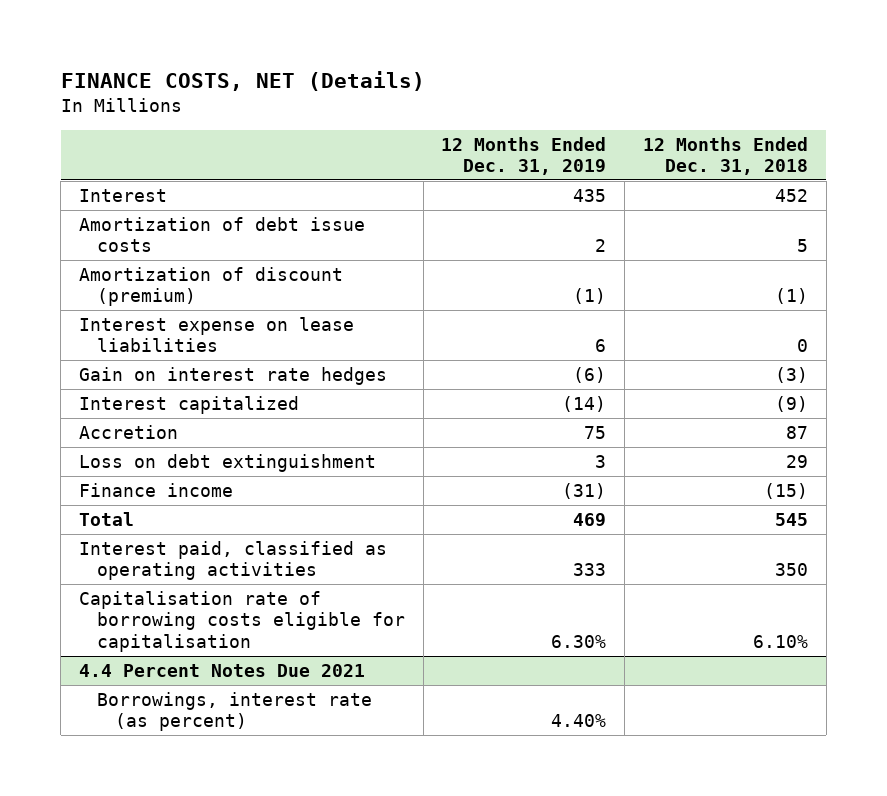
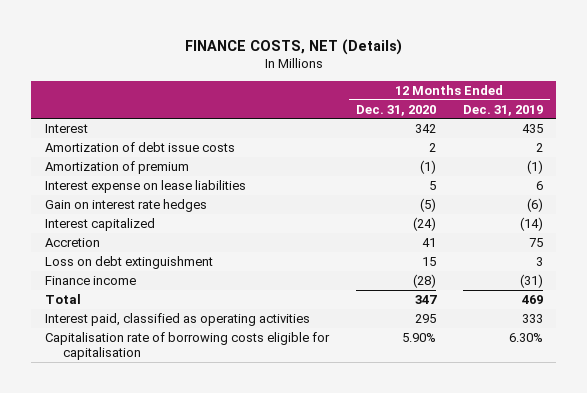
- | 12 Months Ended Dec. 31, 2019 | 12 Months Ended Dec. 31, 2018
+ | 12 Months Ended Dec. 31, 2020 | 12 Months Ended Dec. 31, 2019
- Amortization of discount (premium) | (1) | (1)
+ Amortization of premium | (1) | (1)
- 4.4 Percent Notes Due 2021
- Borrowings, interest rate (as percent) | 4.40% |

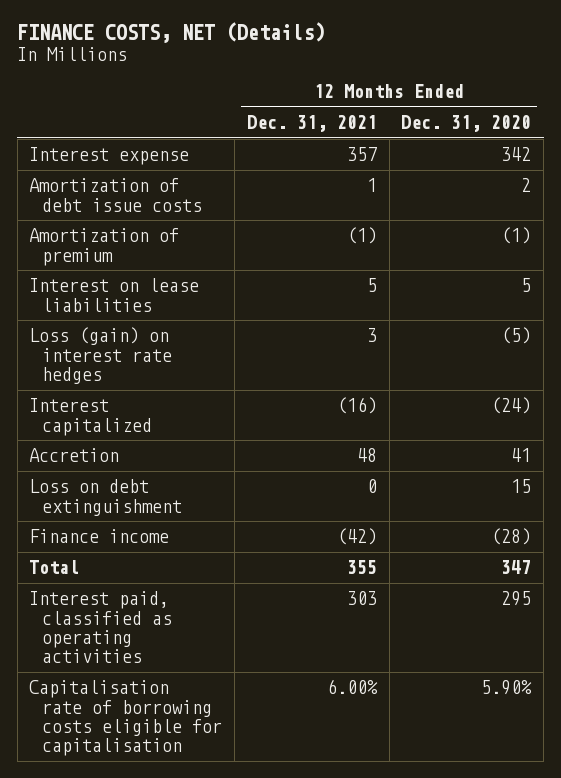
- | 12 Months Ended Dec. 31, 2020 | 12 Months Ended Dec. 31, 2019
+ | 12 Months Ended Dec. 31, 2021 | 12 Months Ended Dec. 31, 2020
- Interest | 342 | 435
+ Interest expense | 357 | 342
- Interest expense on lease liabilities | 5 | 6
- Gain on interest rate hedges | (5) | (6)
+ Interest on lease liabilities | 5 | 5
+ Loss (gain) on interest rate hedges | 3 | (5)

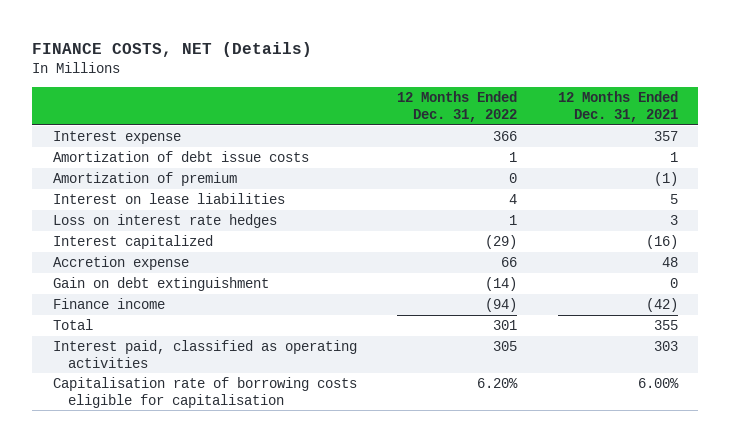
- | 12 Months Ended Dec. 31, 2021 | 12 Months Ended Dec. 31, 2020
+ | 12 Months Ended Dec. 31, 2022 | 12 Months Ended Dec. 31, 2021
- Loss (gain) on interest rate hedges | 3 | (5)
+ Loss on interest rate hedges | 1 | 3
- Accretion | 48 | 41
- Loss on debt extinguishment | 0 | 15
+ Accretion expense | 66 | 48
+ Gain on debt extinguishment | (14) | 0

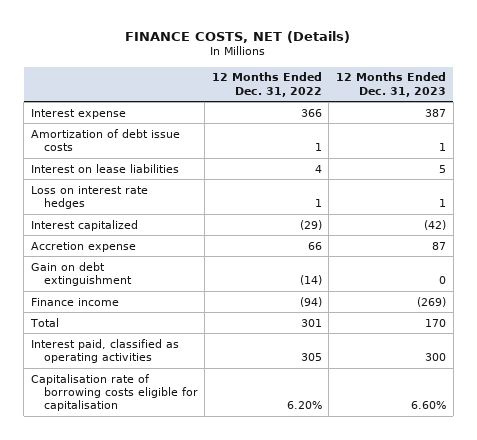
- | 12 Months Ended Dec. 31, 2022 | 12 Months Ended Dec. 31, 2021
+ | 12 Months Ended Dec. 31, 2022 | 12 Months Ended Dec. 31, 2023
- Amortization of premium | 0 | (1)

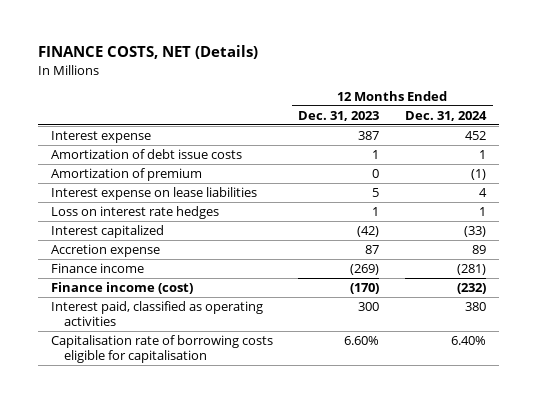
- | 12 Months Ended Dec. 31, 2022 | 12 Months Ended Dec. 31, 2023
+ | 12 Months Ended Dec. 31, 2023 | 12 Months Ended Dec. 31, 2024
- Interest on lease liabilities | 4 | 5
+ Amortization of premium | 0 | (1)
+ Interest expense on lease liabilities | 5 | 4
- Gain on debt extinguishment | (14) | 0
- Total | 301 | 170
+ Finance income (cost) | (170) | (232)

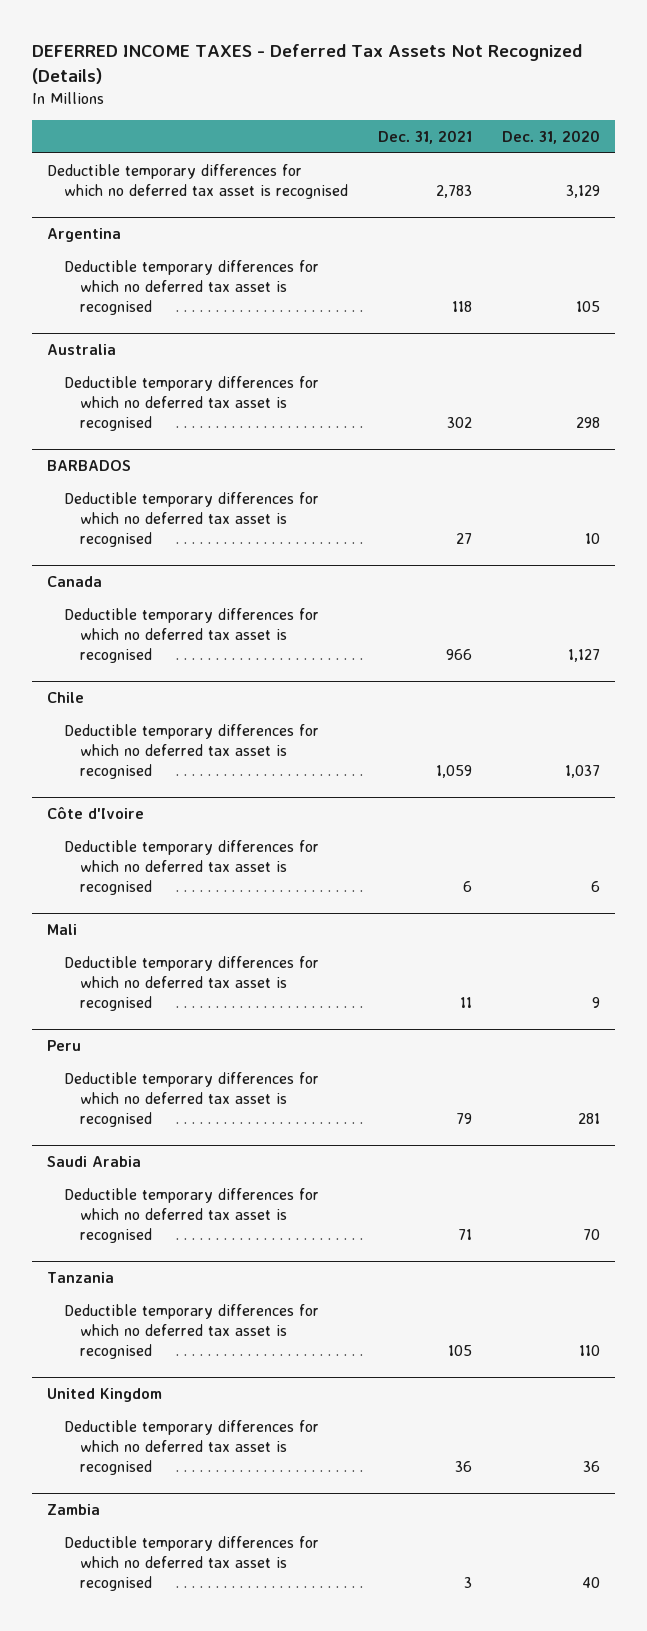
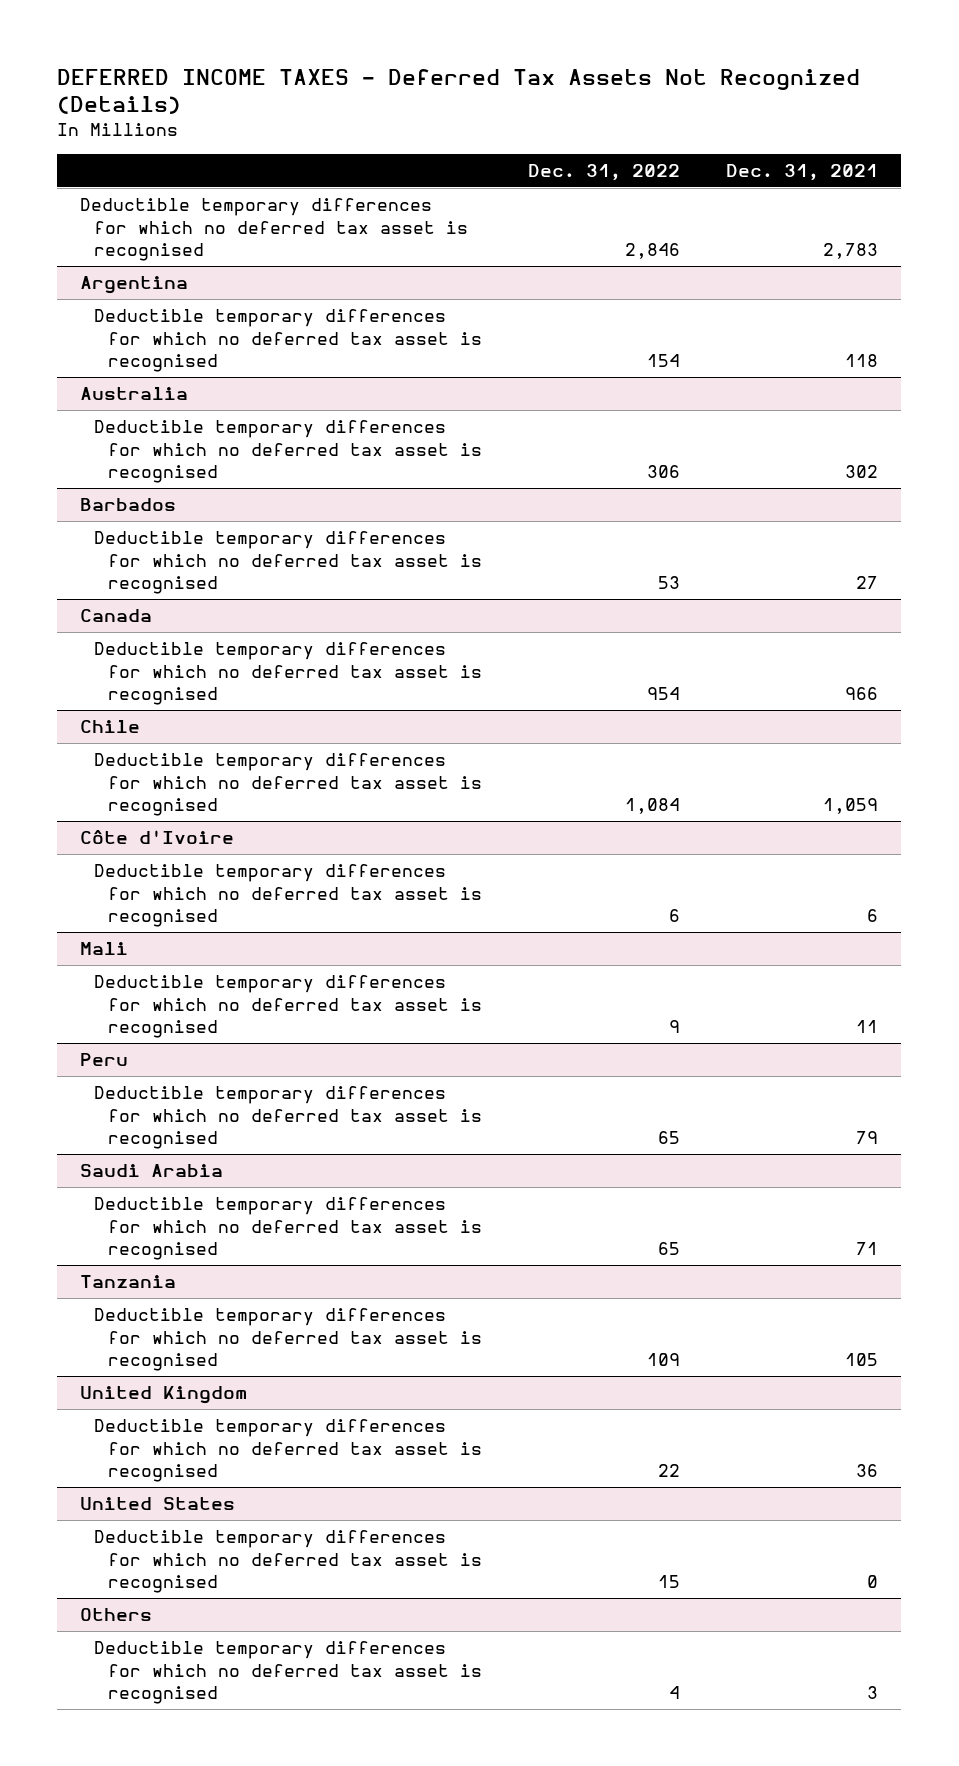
- | Dec. 31, 2021 | Dec. 31, 2020
+ | Dec. 31, 2022 | Dec. 31, 2021
- BARBADOS
+ Barbados
- Zambia
+ United States
+ Deductible temporary differences for which no deferred tax asset is recognised | 15 | 0
+ Others

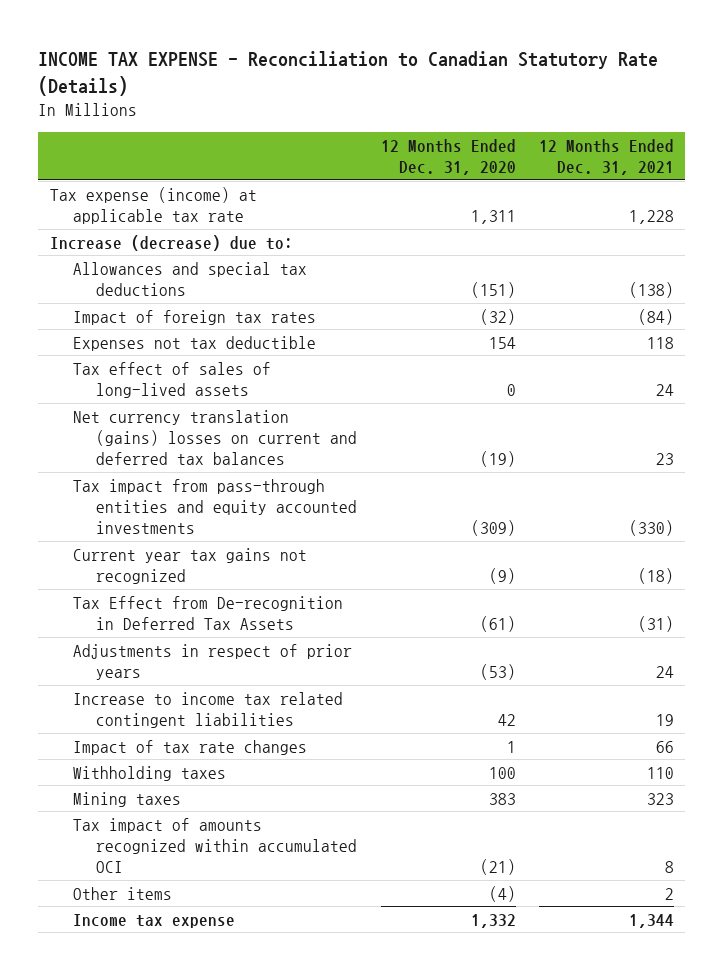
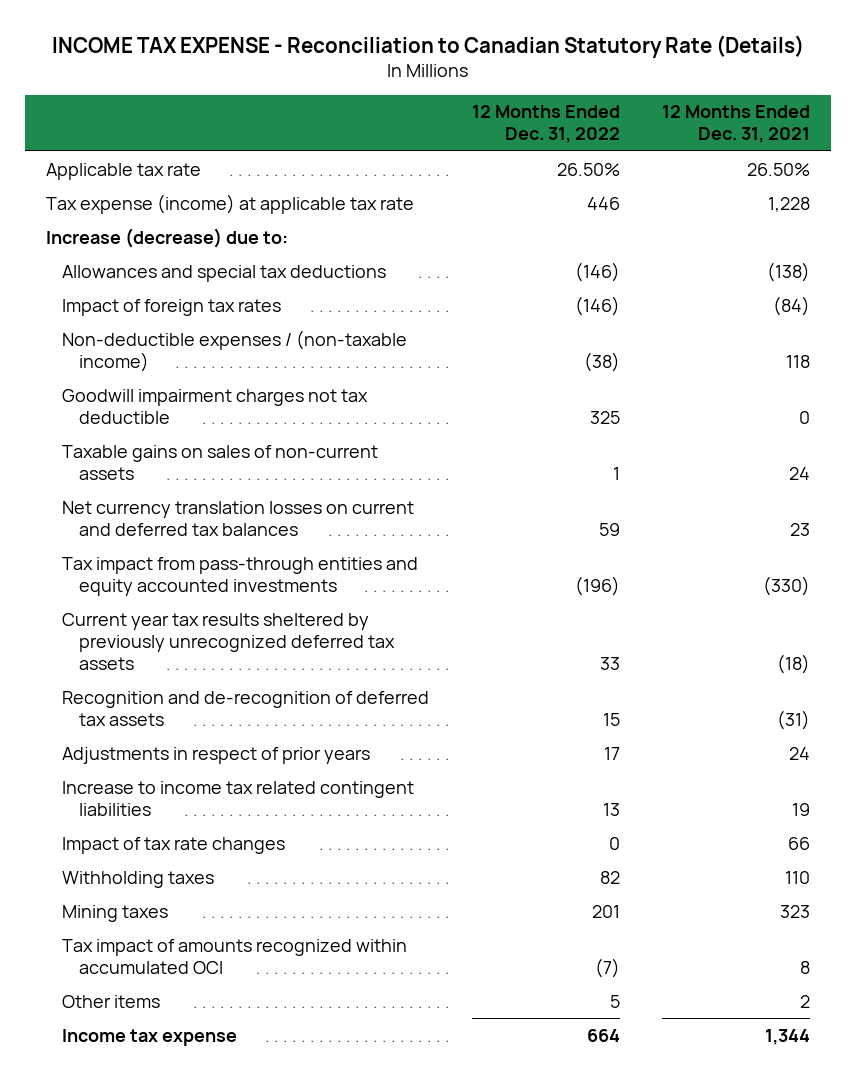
- | 12 Months Ended Dec. 31, 2020 | 12 Months Ended Dec. 31, 2021
+ | 12 Months Ended Dec. 31, 2022 | 12 Months Ended Dec. 31, 2021
+ Applicable tax rate | 26.50% | 26.50%
- Expenses not tax deductible | 154 | 118
- Tax effect of sales of long-lived assets | 0 | 24
- Net currency translation (gains) losses on current and deferred tax balances | (19) | 23
+ Non-deductible expenses / (non-taxable income) | (38) | 118
+ Goodwill impairment charges not tax deductible | 325 | 0
+ Taxable gains on sales of non-current assets | 1 | 24
+ Net currency translation losses on current and deferred tax balances | 59 | 23
- Current year tax gains not recognized | (9) | (18)
- Tax Effect from De-recognition in Deferred Tax Assets | (61) | (31)
+ Current year tax results sheltered by previously unrecognized deferred tax assets | 33 | (18)
+ Recognition and de-recognition of deferred tax assets | 15 | (31)

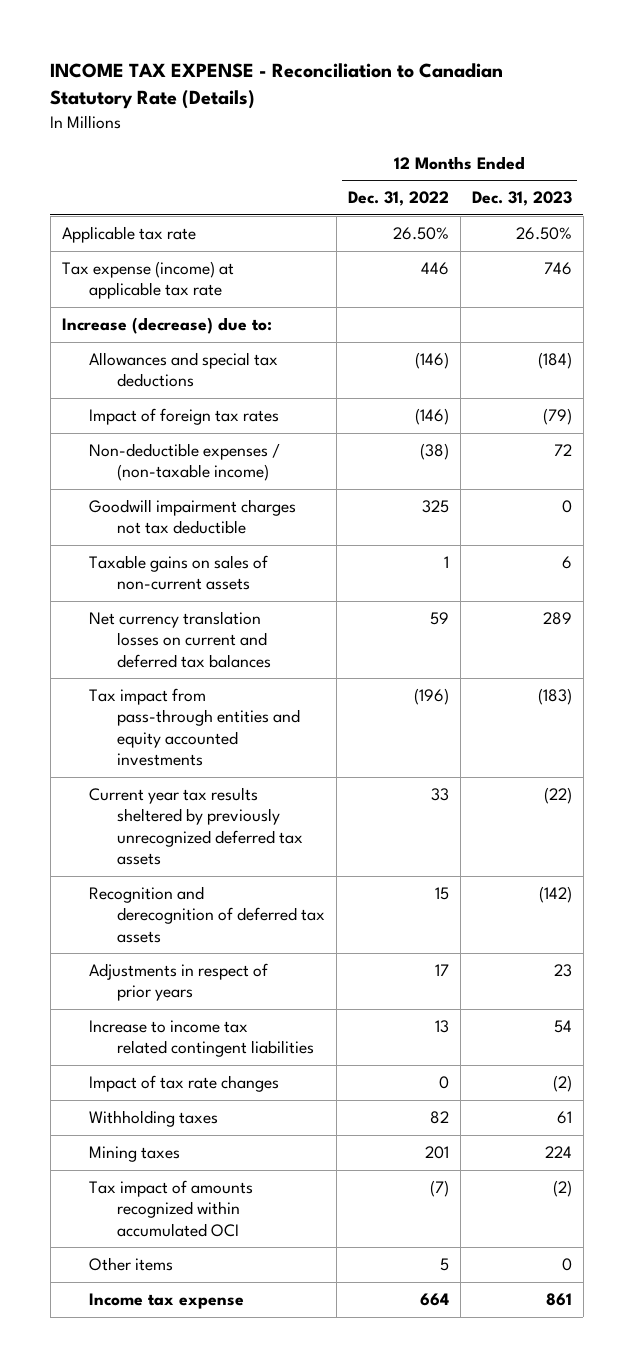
- | 12 Months Ended Dec. 31, 2022 | 12 Months Ended Dec. 31, 2021
+ | 12 Months Ended Dec. 31, 2022 | 12 Months Ended Dec. 31, 2023
- Recognition and de-recognition of deferred tax assets | 15 | (31)
+ Recognition and derecognition of deferred tax assets | 15 | (142)

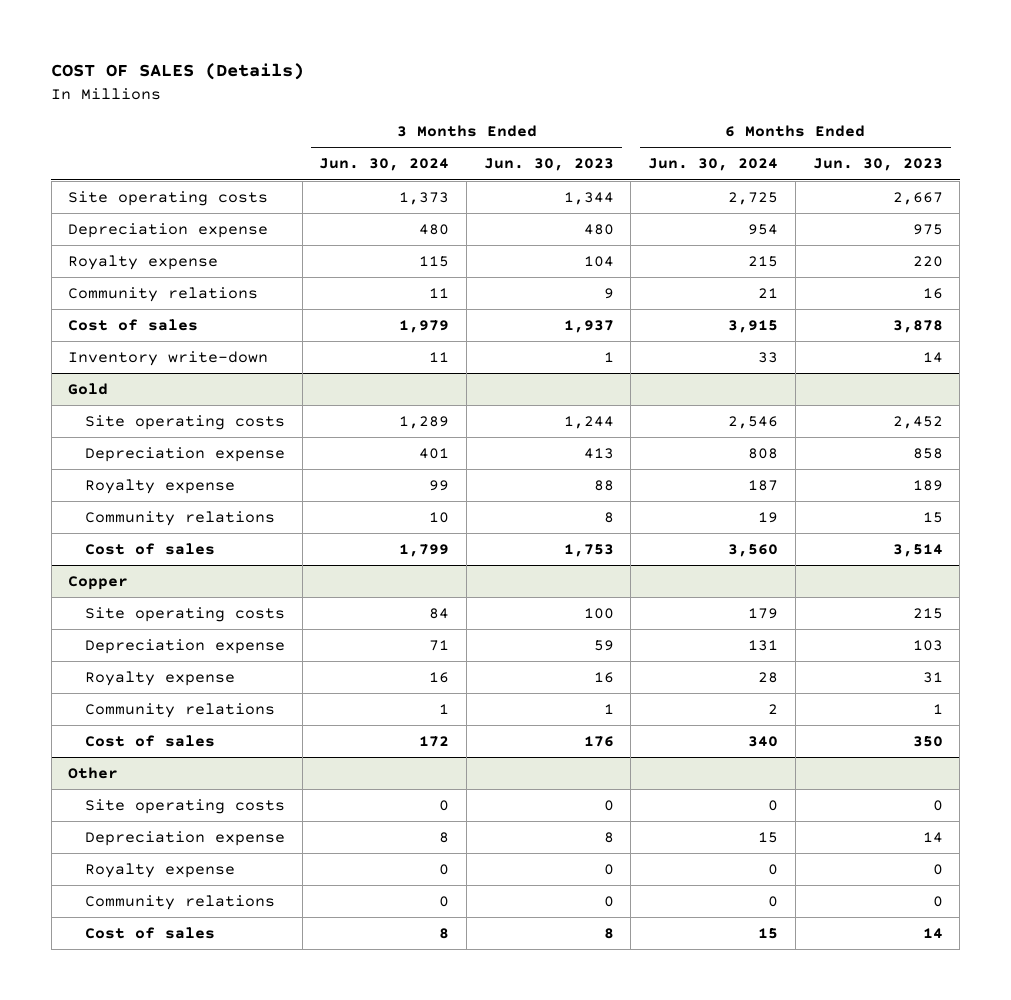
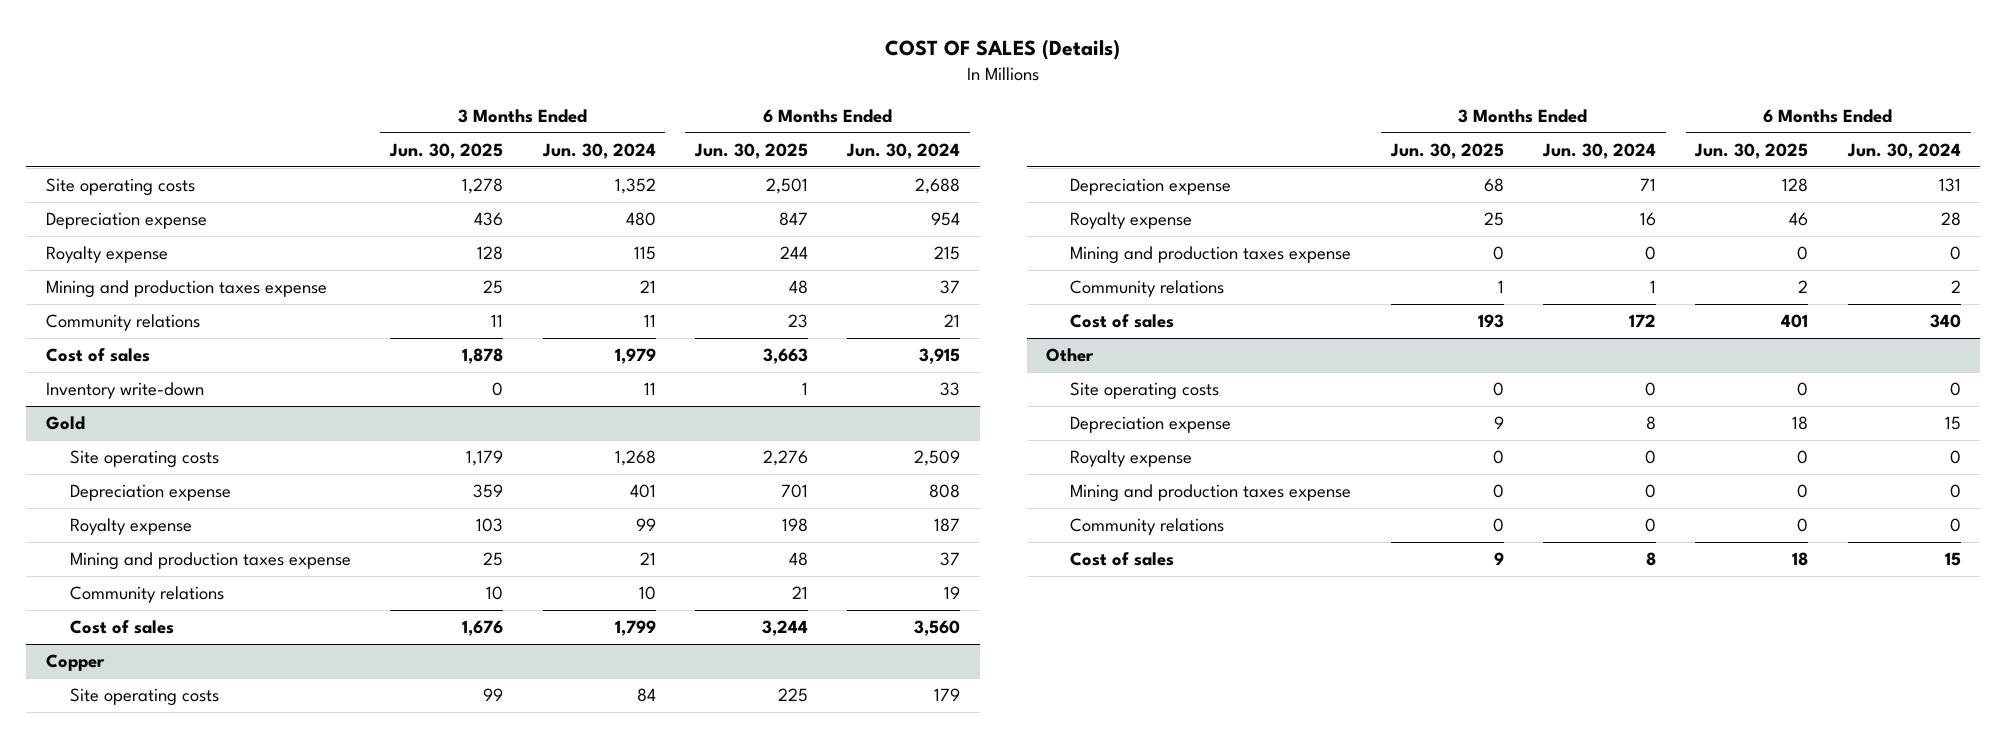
- | 3 Months Ended Jun. 30, 2024 | 3 Months Ended Jun. 30, 2023 | 6 Months Ended Jun. 30, 2024 | 6 Months Ended Jun. 30, 2023
+ | 3 Months Ended Jun. 30, 2025 | 3 Months Ended Jun. 30, 2024 | 6 Months Ended Jun. 30, 2025 | 6 Months Ended Jun. 30, 2024
- Site operating costs | 1,373 | 1,344 | 2,725 | 2,667
+ Site operating costs | 1,278 | 1,352 | 2,501 | 2,688
+ Mining and production taxes expense | 25 | 21 | 48 | 37
@ Gold
- Site operating costs | 1,289 | 1,244 | 2,546 | 2,452
+ Site operating costs | 1,179 | 1,268 | 2,276 | 2,509
+ Mining and production taxes expense | 25 | 21 | 48 | 37
@ Copper
+ Mining and production taxes expense | 0 | 0 | 0 | 0
@ Other
+ Mining and production taxes expense | 0 | 0 | 0 | 0

